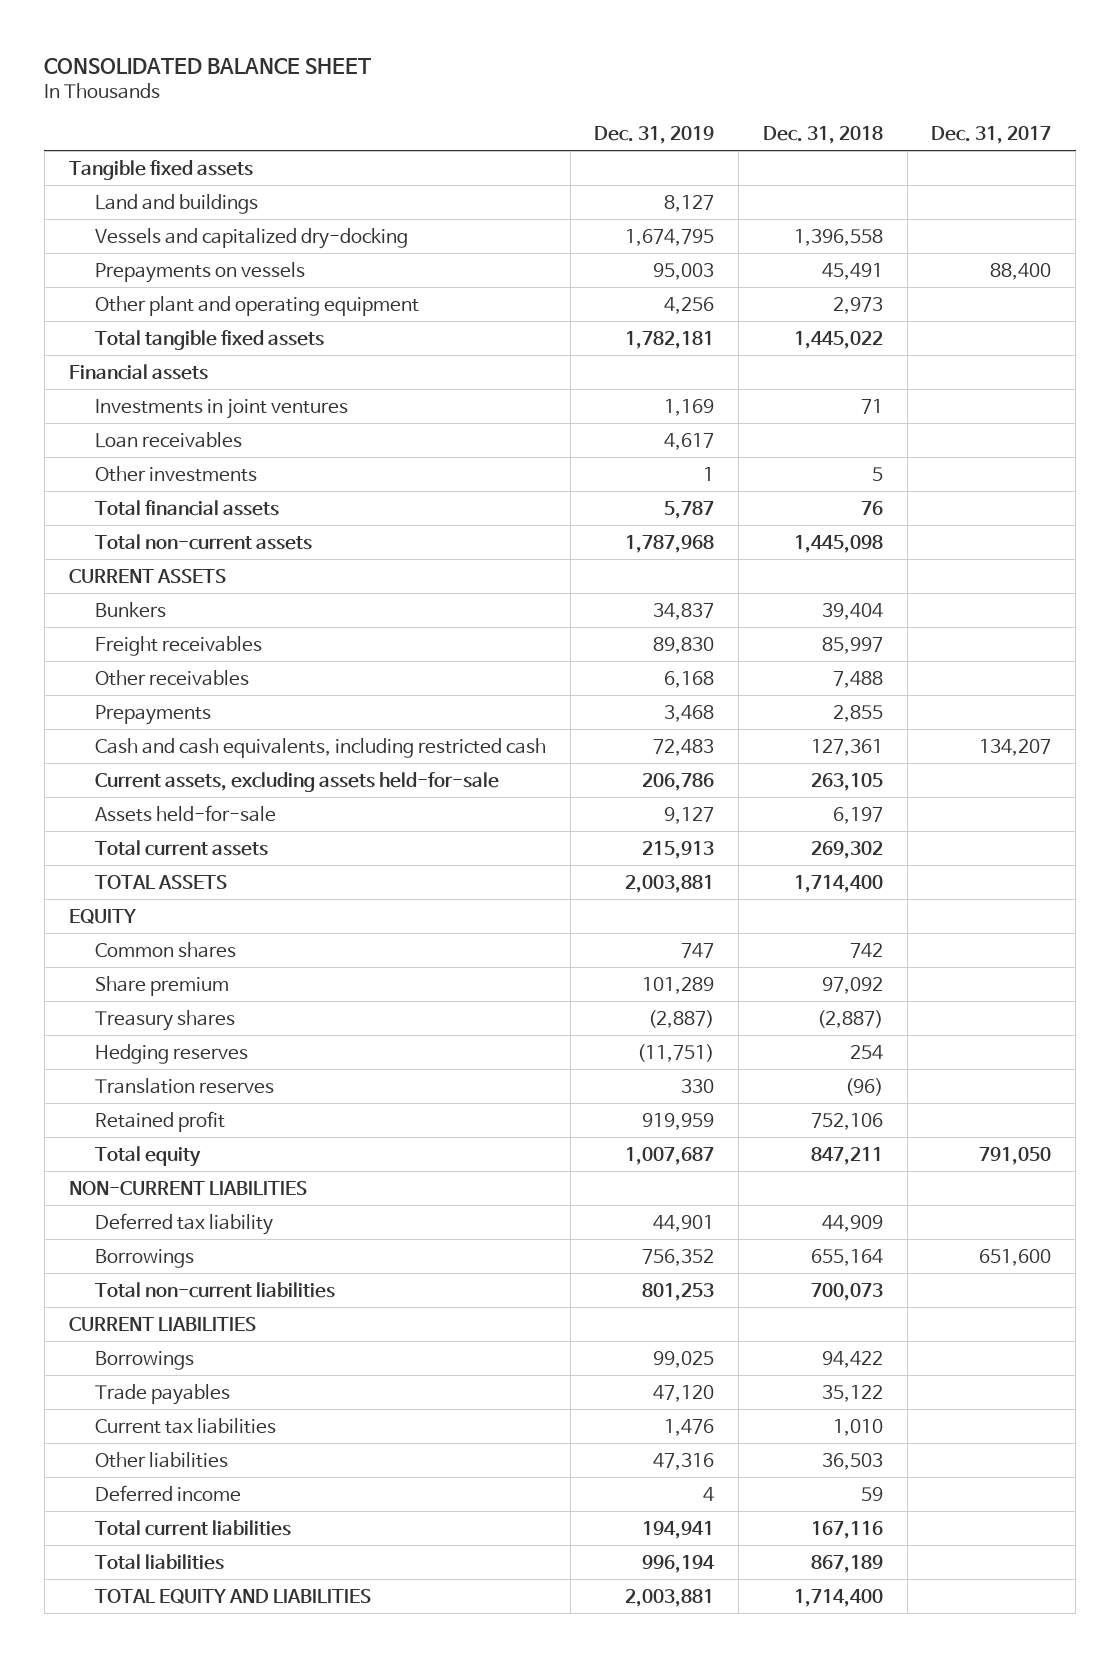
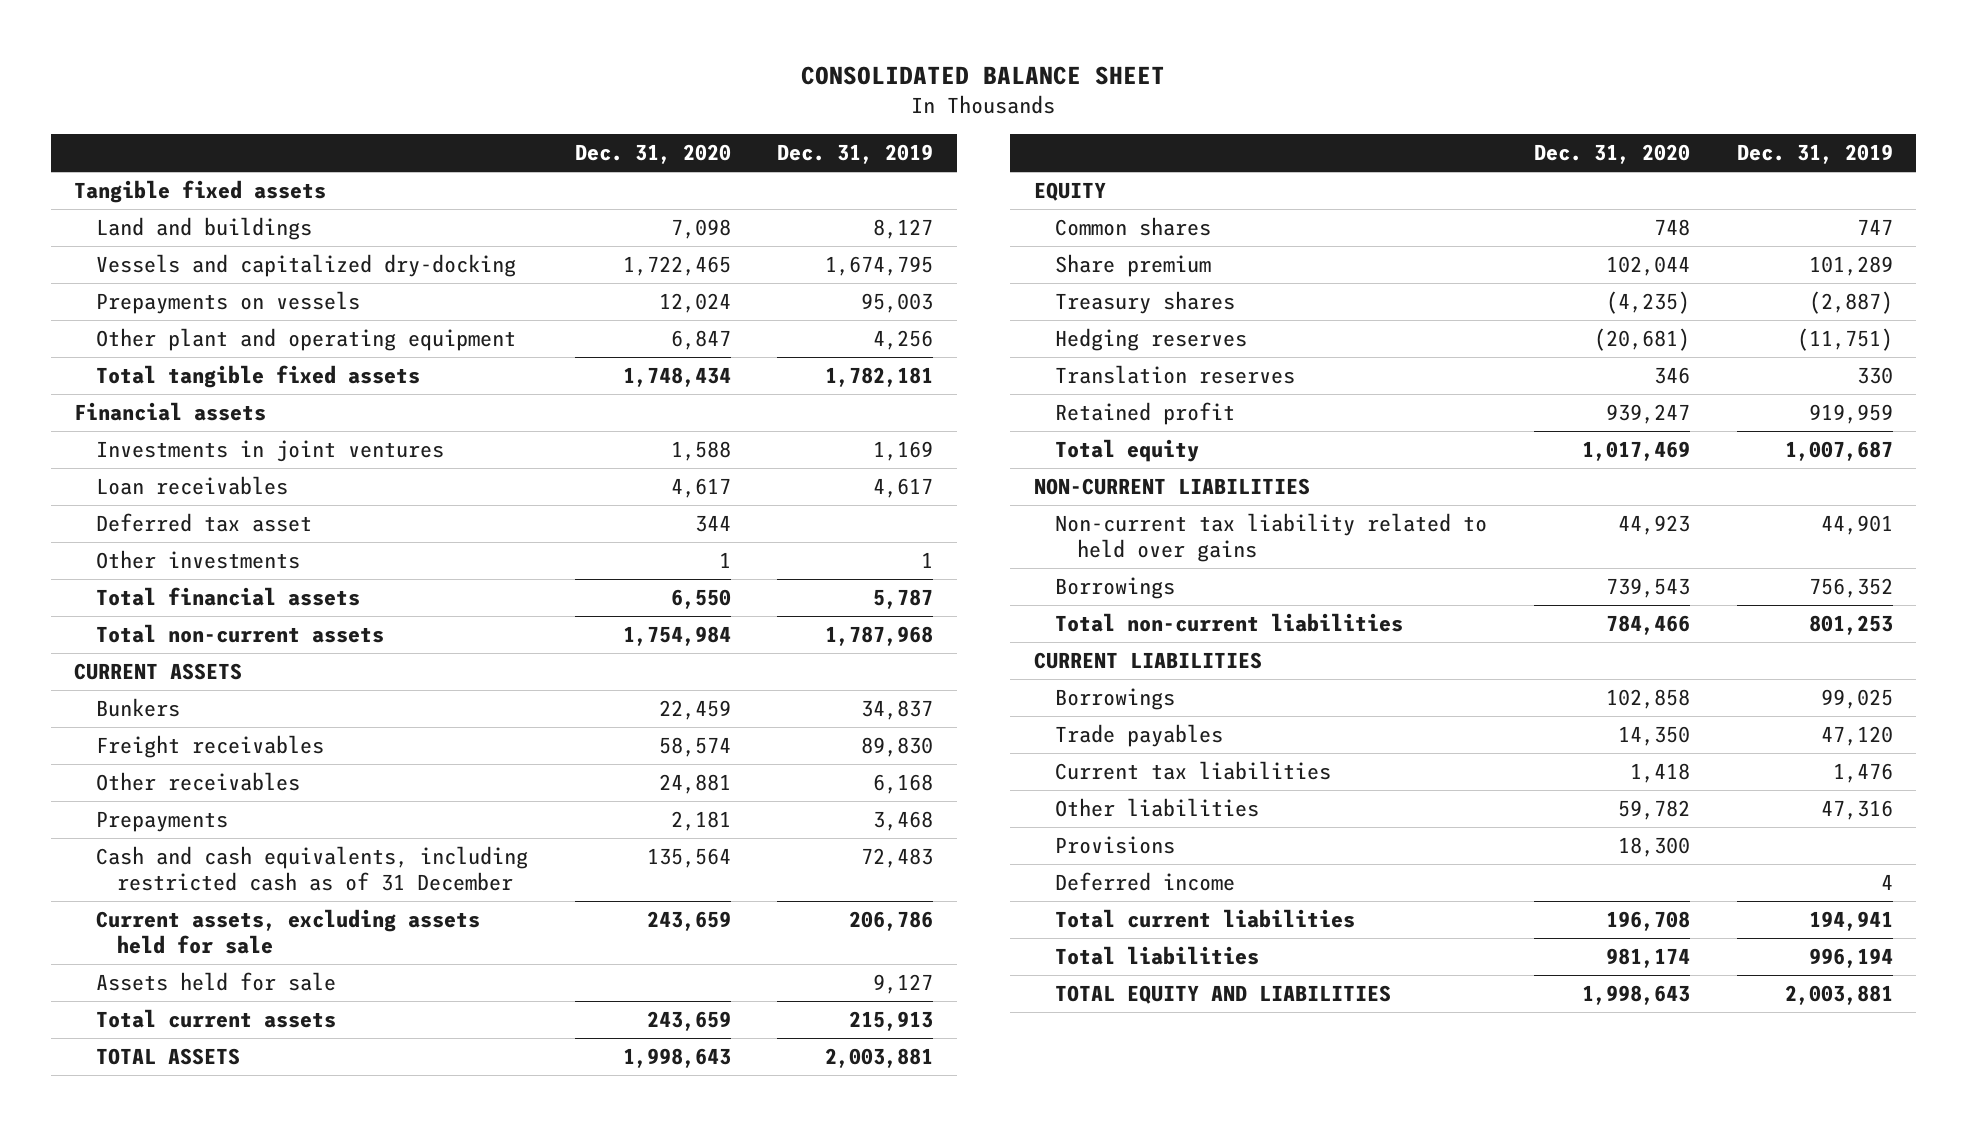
- | Dec. 31, 2019 | Dec. 31, 2018 | Dec. 31, 2017
+ | Dec. 31, 2020 | Dec. 31, 2019
+ Deferred tax asset | 344 |
- Cash and cash equivalents, including restricted cash | 72,483 | 127,361 | 134,207
- Current assets, excluding assets held-for-sale | 206,786 | 263,105 |
- Assets held-for-sale | 9,127 | 6,197 |
+ Cash and cash equivalents, including restricted cash as of 31 December | 135,564 | 72,483
+ Current assets, excluding assets held for sale | 243,659 | 206,786
+ Assets held for sale | | 9,127
- Deferred tax liability | 44,901 | 44,909 |
+ Non-current tax liability related to held over gains | 44,923 | 44,901
+ Provisions | 18,300 |

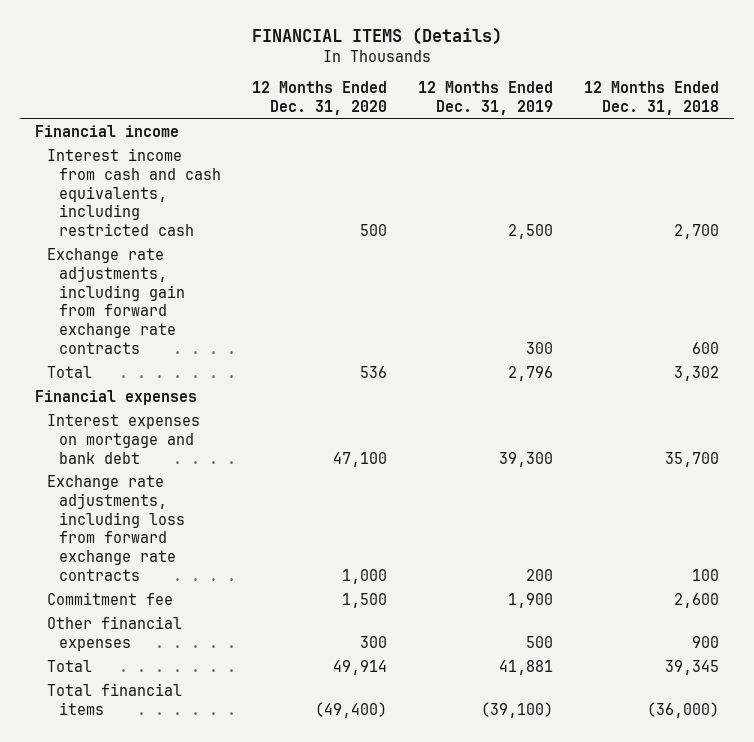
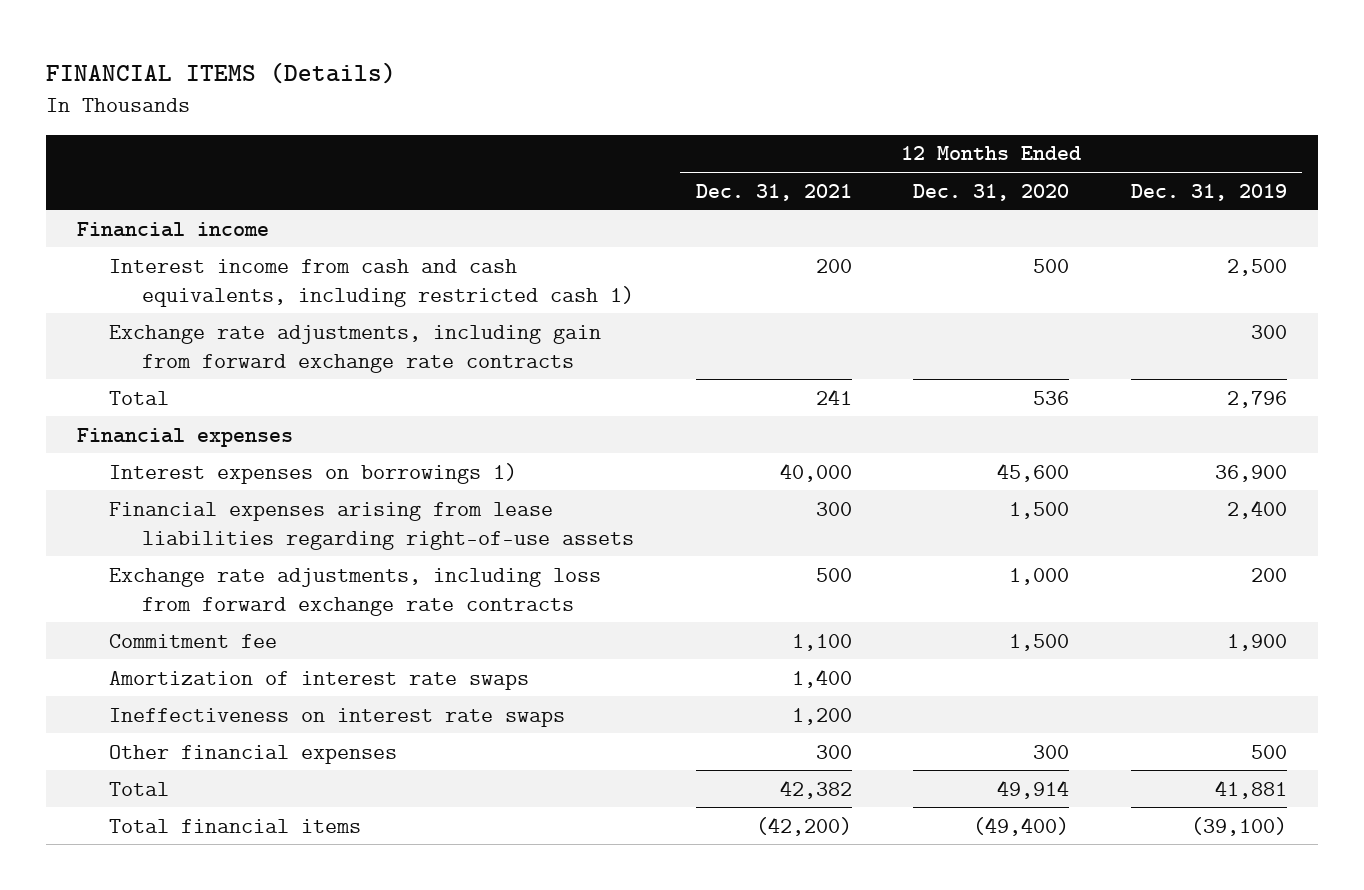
- | 12 Months Ended Dec. 31, 2020 | 12 Months Ended Dec. 31, 2019 | 12 Months Ended Dec. 31, 2018
+ | 12 Months Ended Dec. 31, 2021 | 12 Months Ended Dec. 31, 2020 | 12 Months Ended Dec. 31, 2019
- Interest income from cash and cash equivalents, including restricted cash | 500 | 2,500 | 2,700
+ Interest income from cash and cash equivalents, including restricted cash 1) | 200 | 500 | 2,500
- Interest expenses on mortgage and bank debt | 47,100 | 39,300 | 35,700
+ Interest expenses on borrowings 1) | 40,000 | 45,600 | 36,900
+ Financial expenses arising from lease liabilities regarding right-of-use assets | 300 | 1,500 | 2,400
+ Amortization of interest rate swaps | 1,400 | |
+ Ineffectiveness on interest rate swaps | 1,200 | |

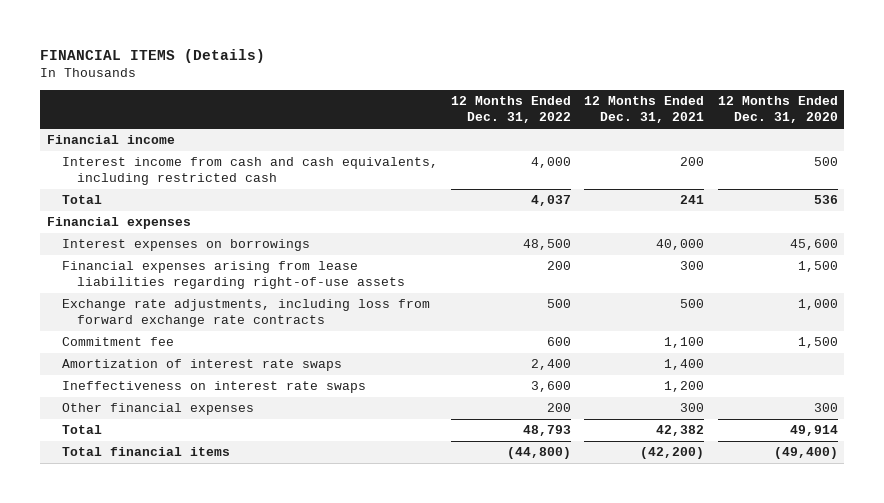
- | 12 Months Ended Dec. 31, 2021 | 12 Months Ended Dec. 31, 2020 | 12 Months Ended Dec. 31, 2019
+ | 12 Months Ended Dec. 31, 2022 | 12 Months Ended Dec. 31, 2021 | 12 Months Ended Dec. 31, 2020
- Interest income from cash and cash equivalents, including restricted cash 1) | 200 | 500 | 2,500
- Exchange rate adjustments, including gain from forward exchange rate contracts | | | 300
+ Interest income from cash and cash equivalents, including restricted cash | 4,000 | 200 | 500
- Interest expenses on borrowings 1) | 40,000 | 45,600 | 36,900
+ Interest expenses on borrowings | 48,500 | 40,000 | 45,600

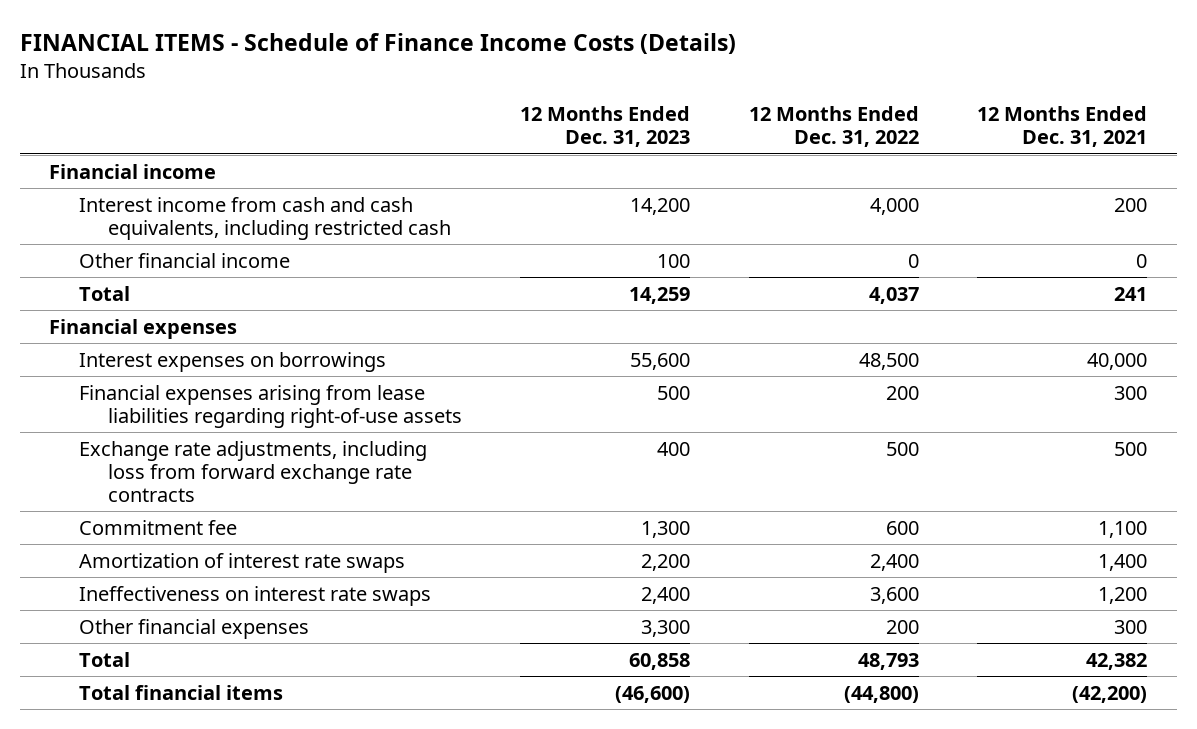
- FINANCIAL ITEMS (Details)
+ FINANCIAL ITEMS - Schedule of Finance Income Costs (Details)
- | 12 Months Ended Dec. 31, 2022 | 12 Months Ended Dec. 31, 2021 | 12 Months Ended Dec. 31, 2020
+ | 12 Months Ended Dec. 31, 2023 | 12 Months Ended Dec. 31, 2022 | 12 Months Ended Dec. 31, 2021
+ Other financial income | 100 | 0 | 0

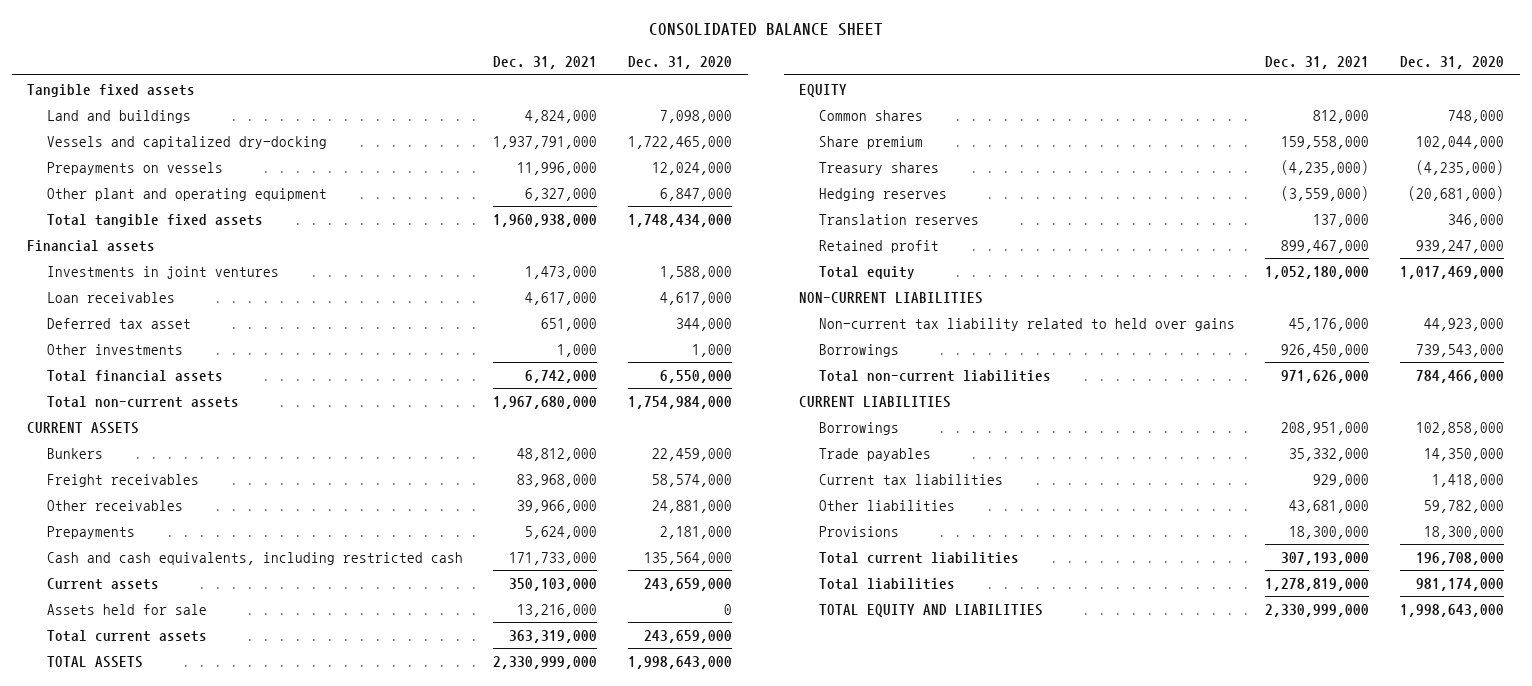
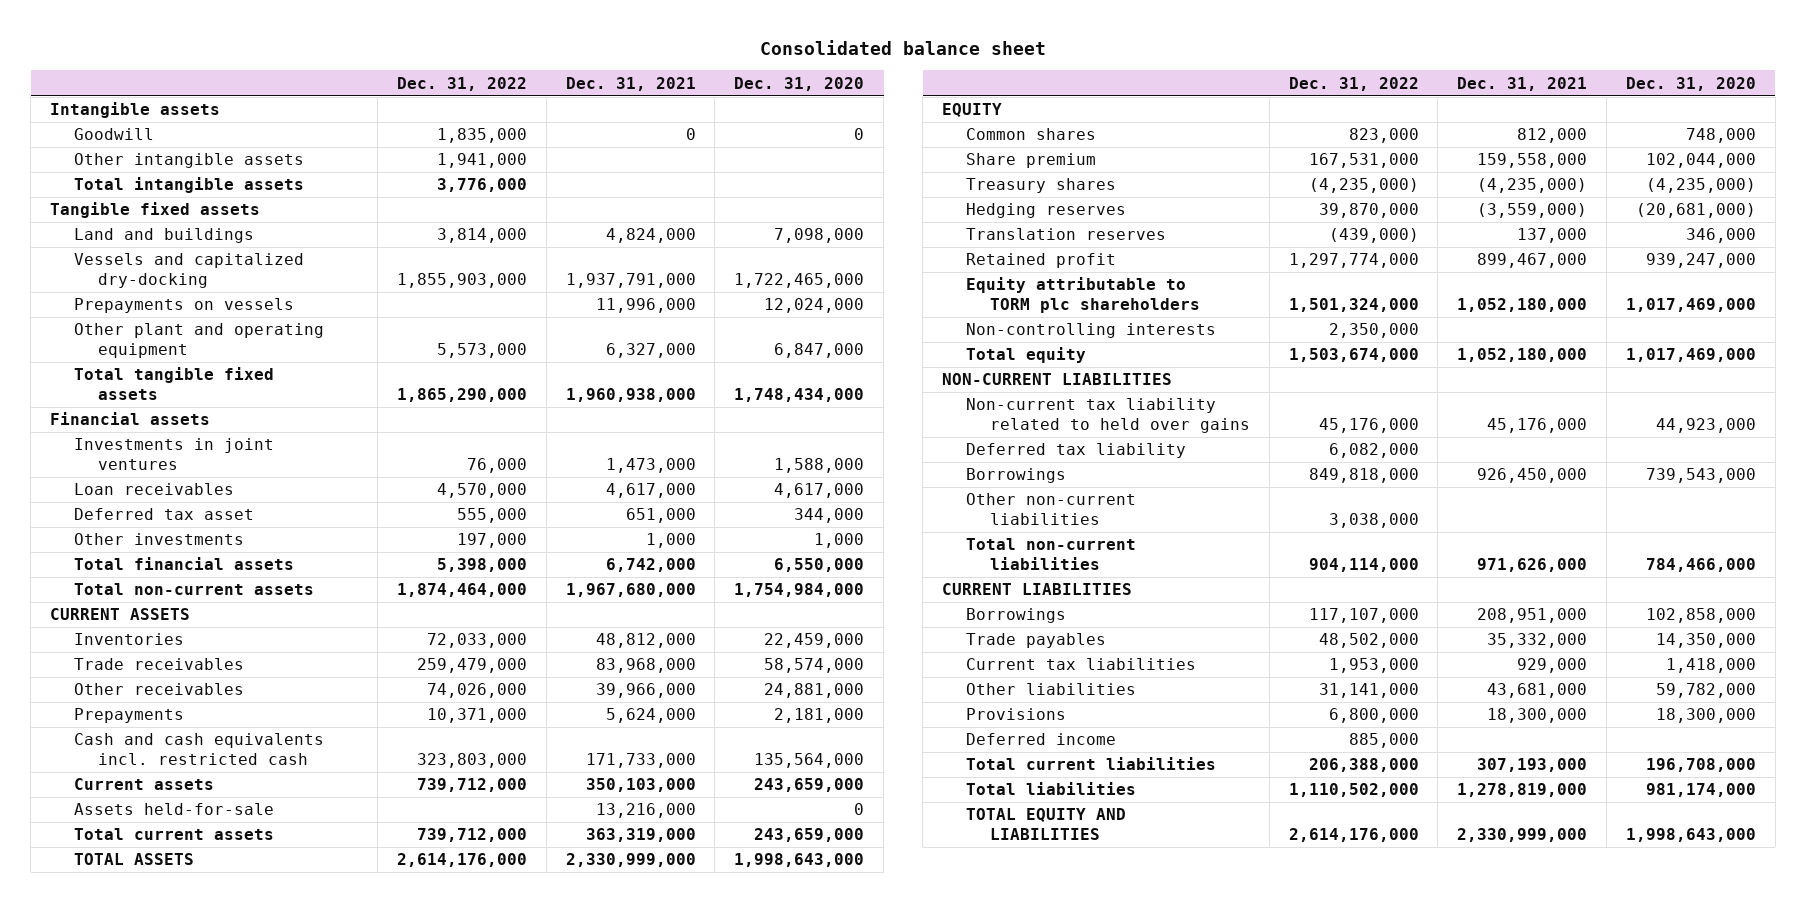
- CONSOLIDATED BALANCE SHEET
+ Consolidated balance sheet
- | Dec. 31, 2021 | Dec. 31, 2020
+ | Dec. 31, 2022 | Dec. 31, 2021 | Dec. 31, 2020
+ Intangible assets
+ Goodwill | 1,835,000 | 0 | 0
+ Other intangible assets | 1,941,000 | |
+ Total intangible assets | 3,776,000 | |
- Bunkers | 48,812,000 | 22,459,000
- Freight receivables | 83,968,000 | 58,574,000
+ Inventories | 72,033,000 | 48,812,000 | 22,459,000
+ Trade receivables | 259,479,000 | 83,968,000 | 58,574,000
- Cash and cash equivalents, including restricted cash | 171,733,000 | 135,564,000
+ Cash and cash equivalents incl. restricted cash | 323,803,000 | 171,733,000 | 135,564,000
- Assets held for sale | 13,216,000 | 0
+ Assets held-for-sale | | 13,216,000 | 0
+ Equity attributable to TORM plc shareholders | 1,501,324,000 | 1,052,180,000 | 1,017,469,000
+ Non-controlling interests | 2,350,000 | |
+ Deferred tax liability | 6,082,000 | |
+ Other non-current liabilities | 3,038,000 | |
+ Deferred income | 885,000 | |

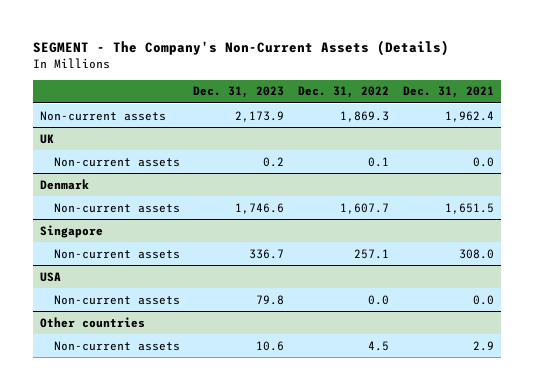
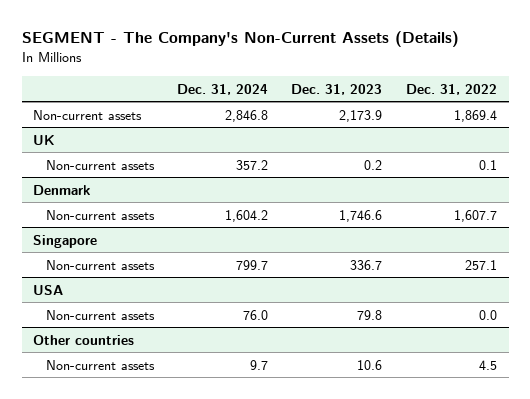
- | Dec. 31, 2023 | Dec. 31, 2022 | Dec. 31, 2021
+ | Dec. 31, 2024 | Dec. 31, 2023 | Dec. 31, 2022
- Non-current assets | 2,173.9 | 1,869.3 | 1,962.4
+ Non-current assets | 2,846.8 | 2,173.9 | 1,869.4

